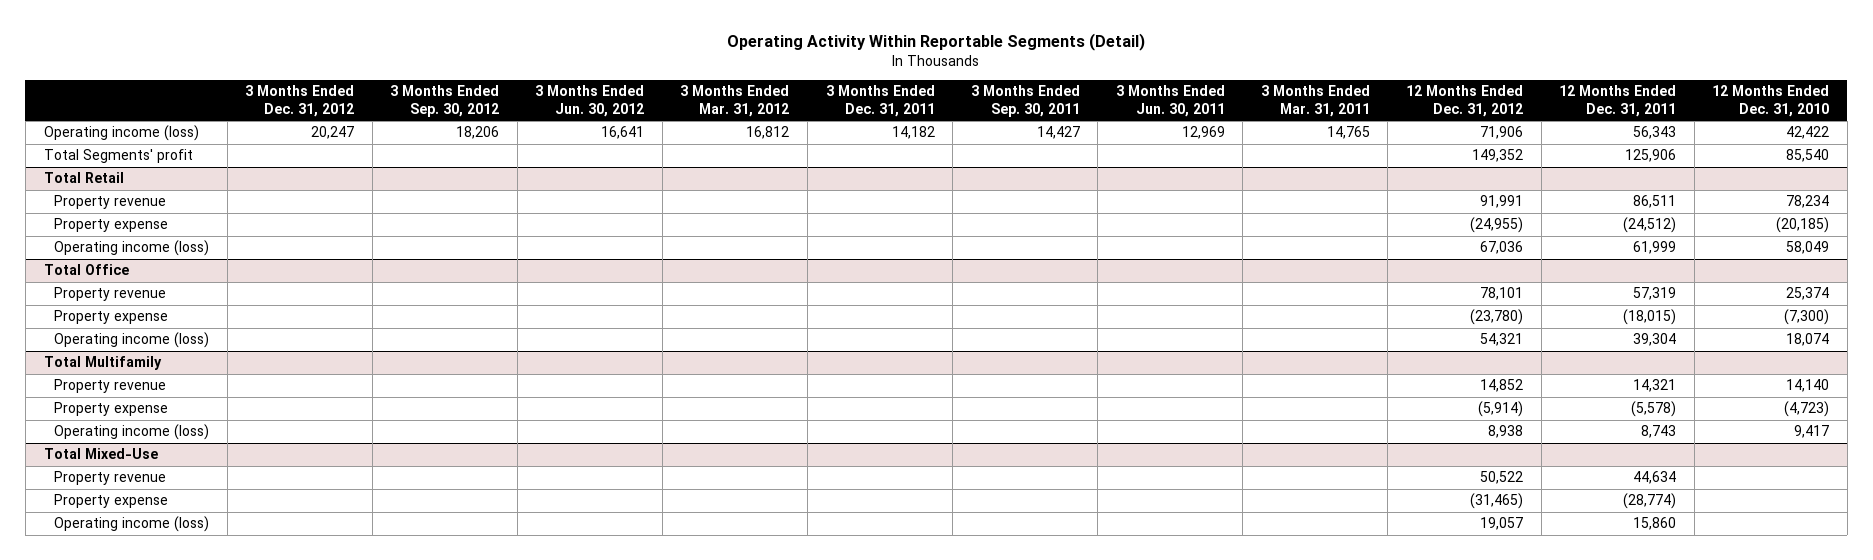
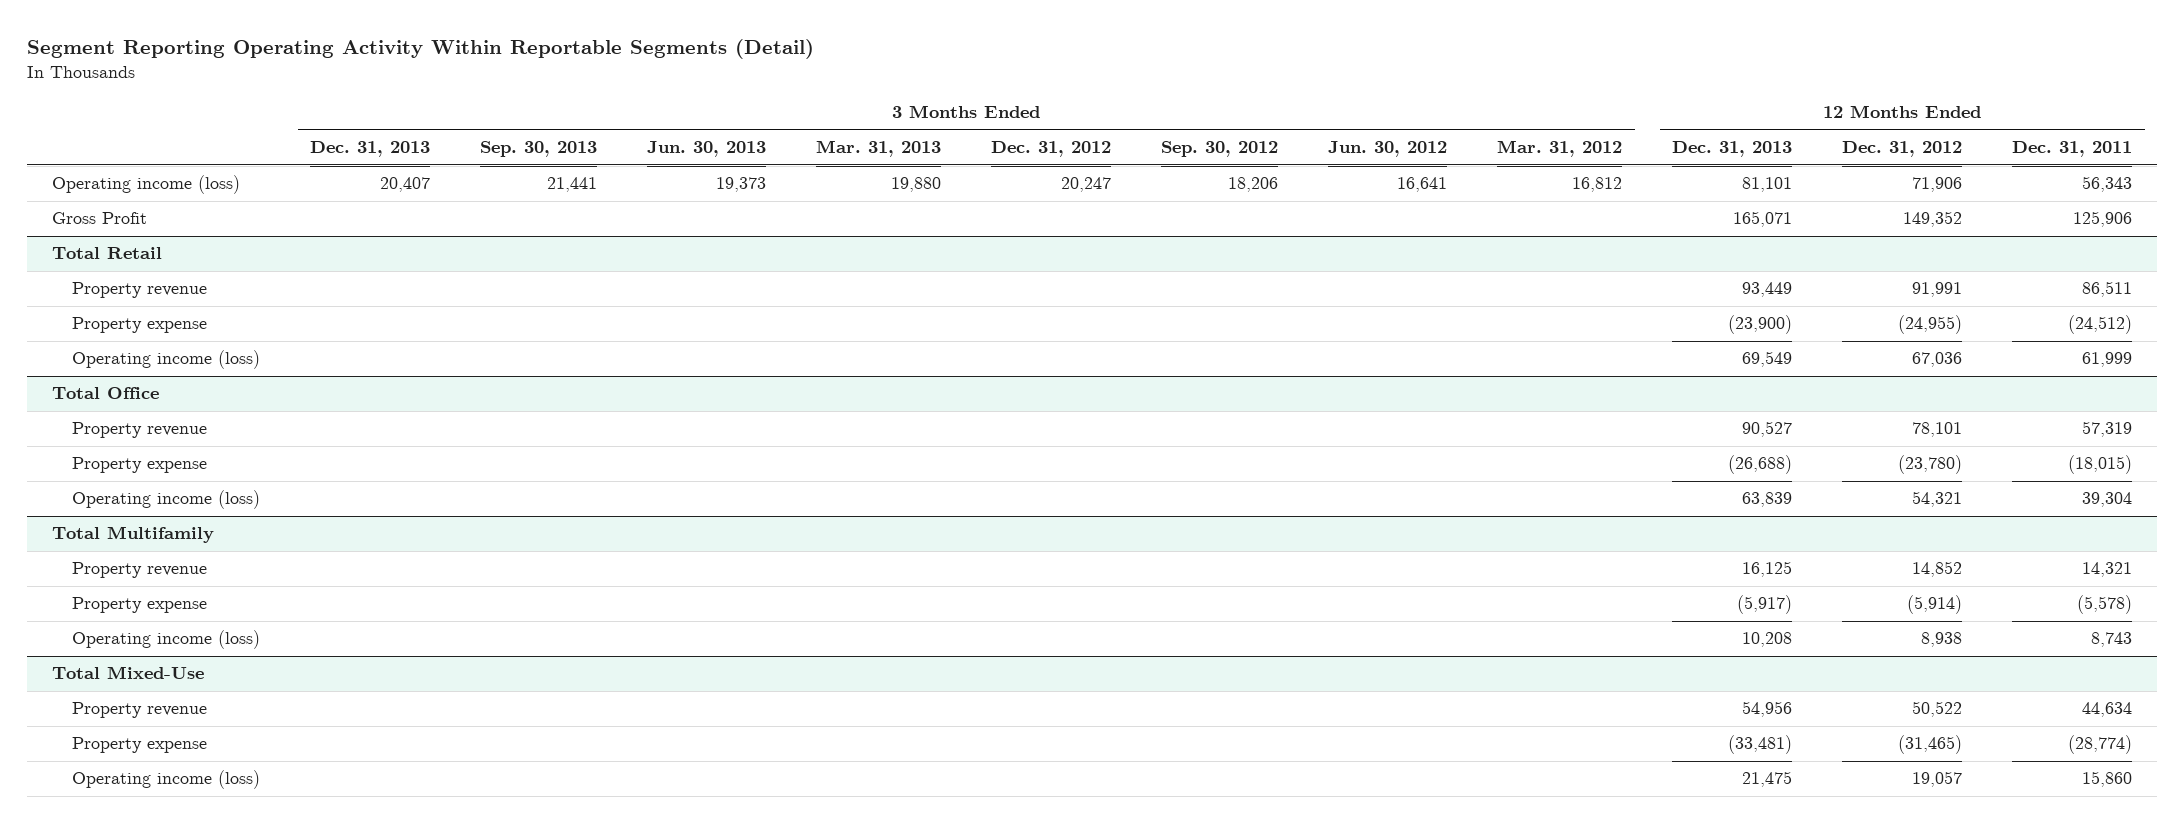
- Operating Activity Within Reportable Segments (Detail)
+ Segment Reporting Operating Activity Within Reportable Segments (Detail)
- | 3 Months Ended Dec. 31, 2012 | 3 Months Ended Sep. 30, 2012 | 3 Months Ended Jun. 30, 2012 | 3 Months Ended Mar. 31, 2012 | 3 Months Ended Dec. 31, 2011 | 3 Months Ended Sep. 30, 2011 | 3 Months Ended Jun. 30, 2011 | 3 Months Ended Mar. 31, 2011 | 12 Months Ended Dec. 31, 2012 | 12 Months Ended Dec. 31, 2011 | 12 Months Ended Dec. 31, 2010
+ | 3 Months Ended Dec. 31, 2013 | 3 Months Ended Sep. 30, 2013 | 3 Months Ended Jun. 30, 2013 | 3 Months Ended Mar. 31, 2013 | 3 Months Ended Dec. 31, 2012 | 3 Months Ended Sep. 30, 2012 | 3 Months Ended Jun. 30, 2012 | 3 Months Ended Mar. 31, 2012 | 12 Months Ended Dec. 31, 2013 | 12 Months Ended Dec. 31, 2012 | 12 Months Ended Dec. 31, 2011
- Total Segments' profit | | | | | | | | | 149,352 | 125,906 | 85,540
+ Gross Profit | | | | | | | | | 165,071 | 149,352 | 125,906

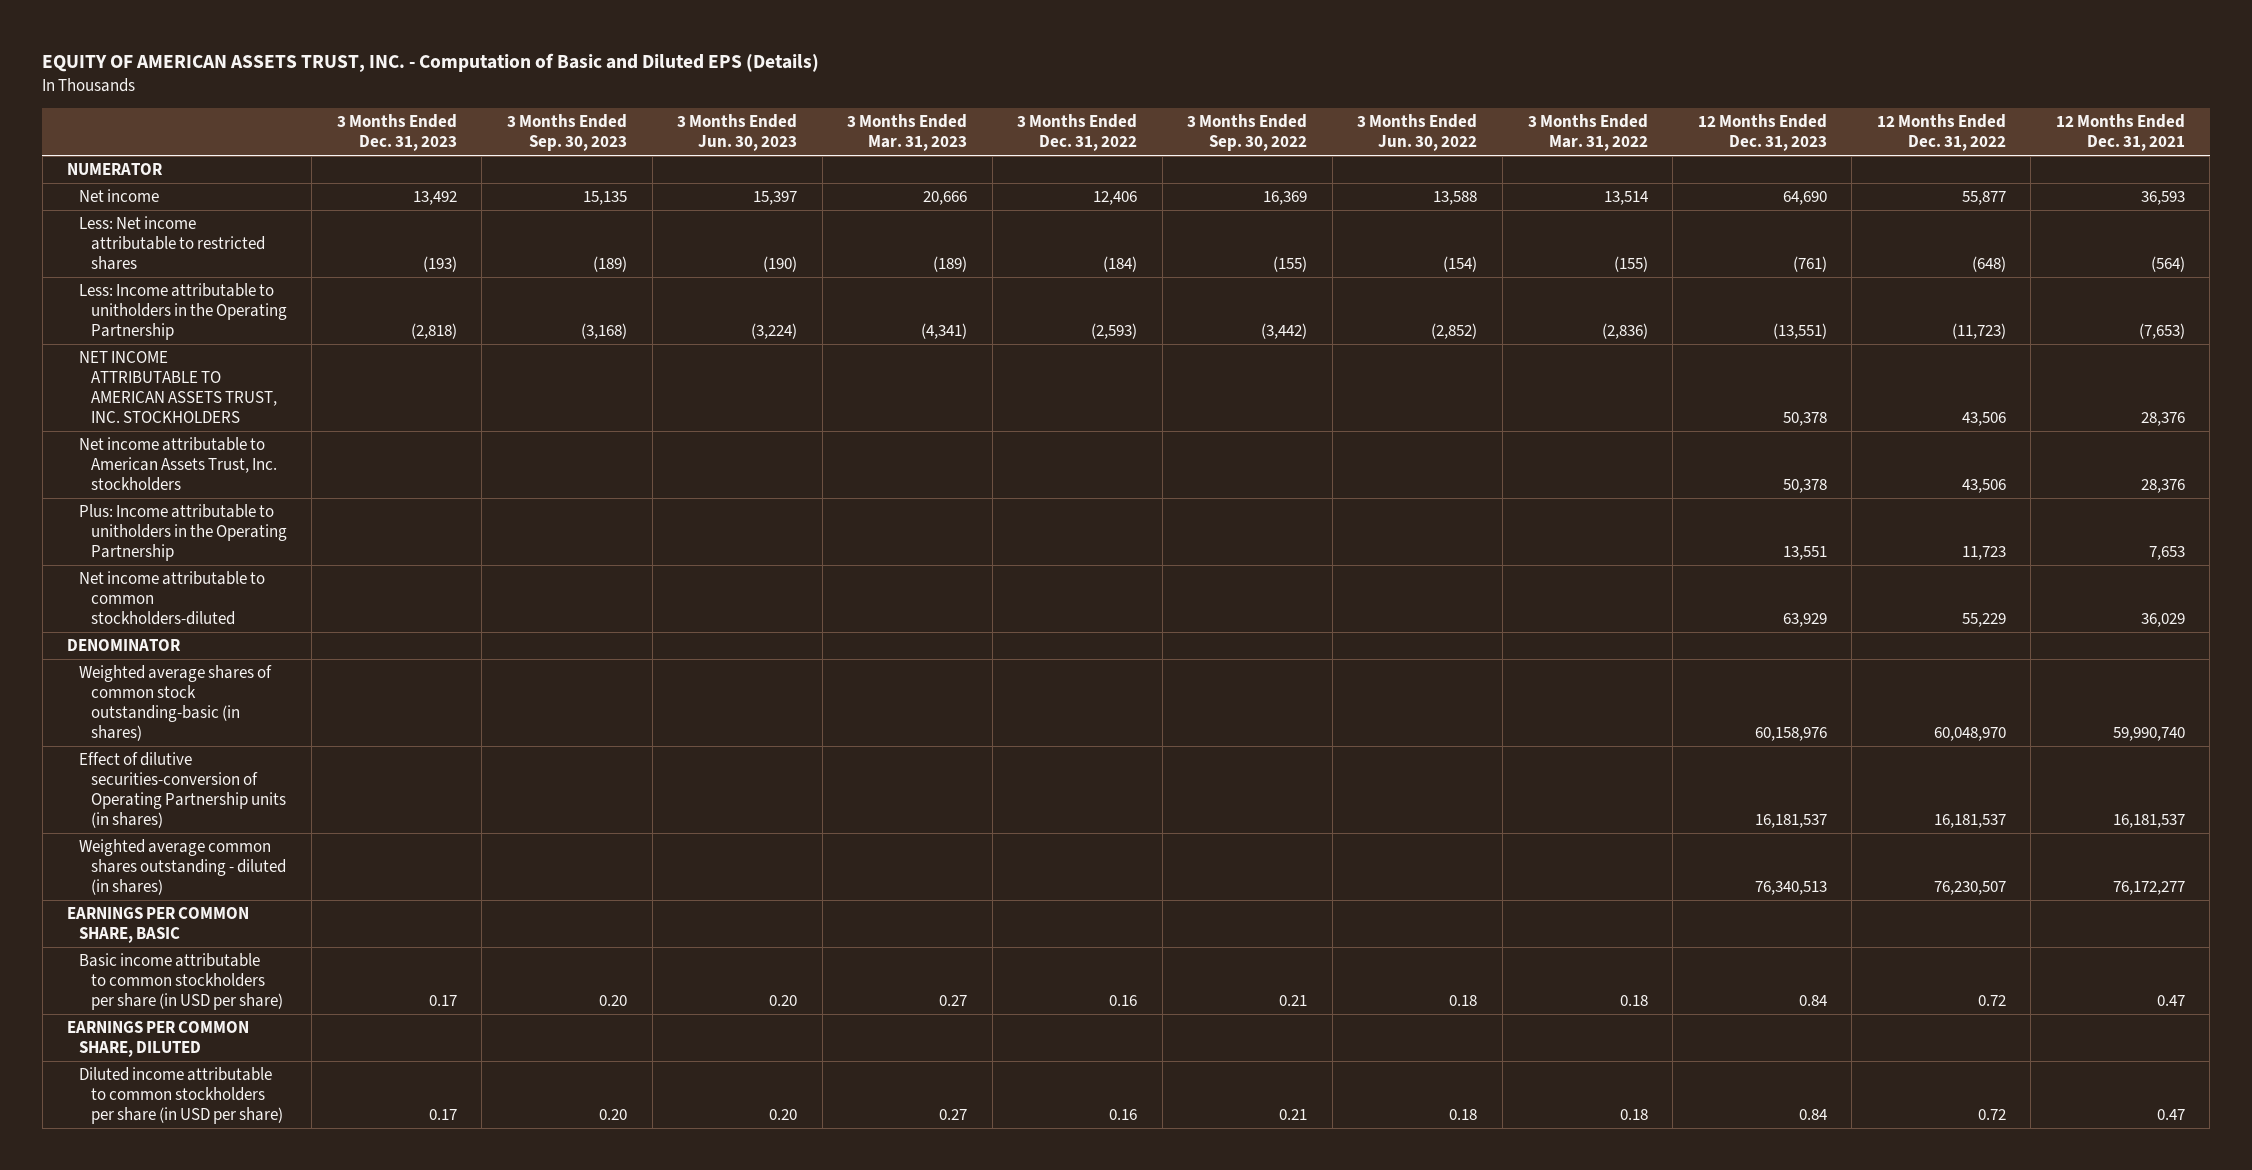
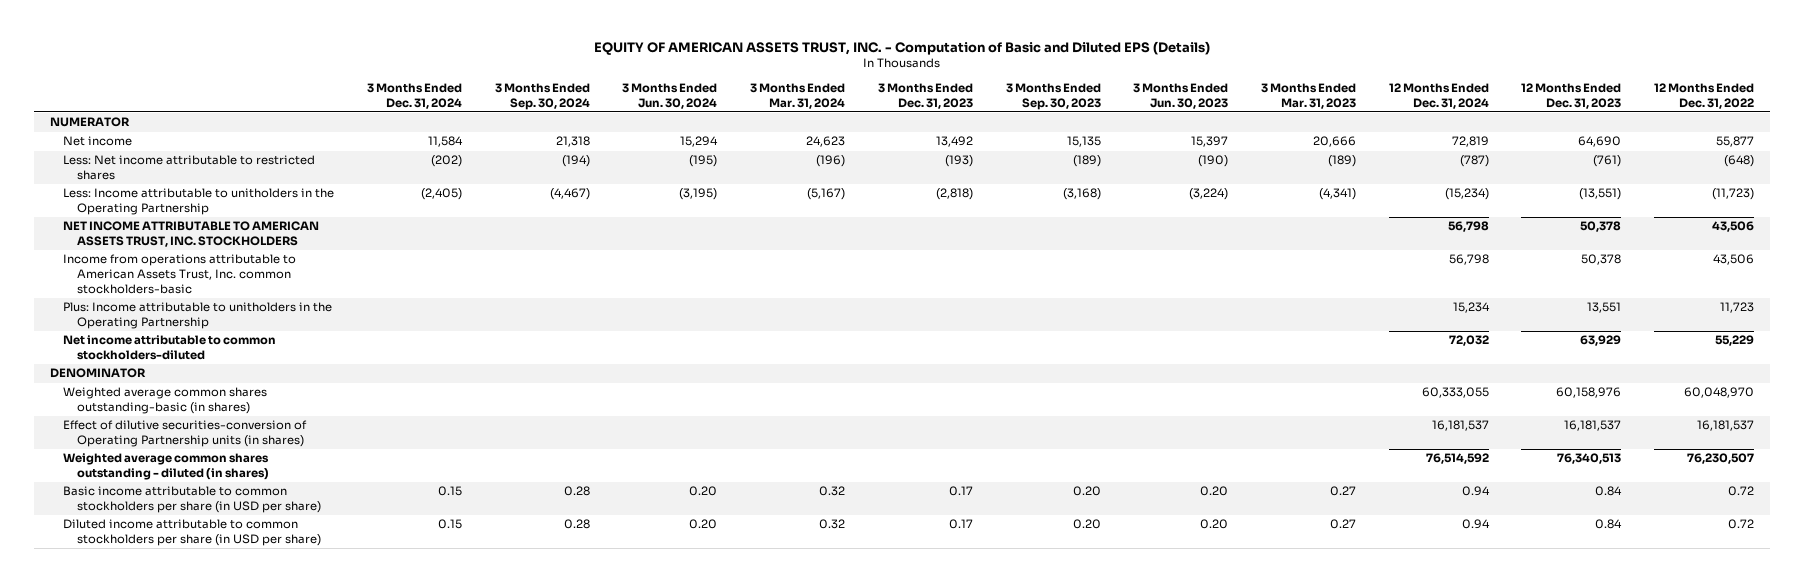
- | 3 Months Ended Dec. 31, 2023 | 3 Months Ended Sep. 30, 2023 | 3 Months Ended Jun. 30, 2023 | 3 Months Ended Mar. 31, 2023 | 3 Months Ended Dec. 31, 2022 | 3 Months Ended Sep. 30, 2022 | 3 Months Ended Jun. 30, 2022 | 3 Months Ended Mar. 31, 2022 | 12 Months Ended Dec. 31, 2023 | 12 Months Ended Dec. 31, 2022 | 12 Months Ended Dec. 31, 2021
+ | 3 Months Ended Dec. 31, 2024 | 3 Months Ended Sep. 30, 2024 | 3 Months Ended Jun. 30, 2024 | 3 Months Ended Mar. 31, 2024 | 3 Months Ended Dec. 31, 2023 | 3 Months Ended Sep. 30, 2023 | 3 Months Ended Jun. 30, 2023 | 3 Months Ended Mar. 31, 2023 | 12 Months Ended Dec. 31, 2024 | 12 Months Ended Dec. 31, 2023 | 12 Months Ended Dec. 31, 2022
- Net income attributable to American Assets Trust, Inc. stockholders | | | | | | | | | 50,378 | 43,506 | 28,376
+ Income from operations attributable to American Assets Trust, Inc. common stockholders-basic | | | | | | | | | 56,798 | 50,378 | 43,506
- Weighted average shares of common stock outstanding-basic (in shares) | | | | | | | | | 60,158,976 | 60,048,970 | 59,990,740
+ Weighted average common shares outstanding-basic (in shares) | | | | | | | | | 60,333,055 | 60,158,976 | 60,048,970
- EARNINGS PER COMMON SHARE, BASIC
- EARNINGS PER COMMON SHARE, DILUTED

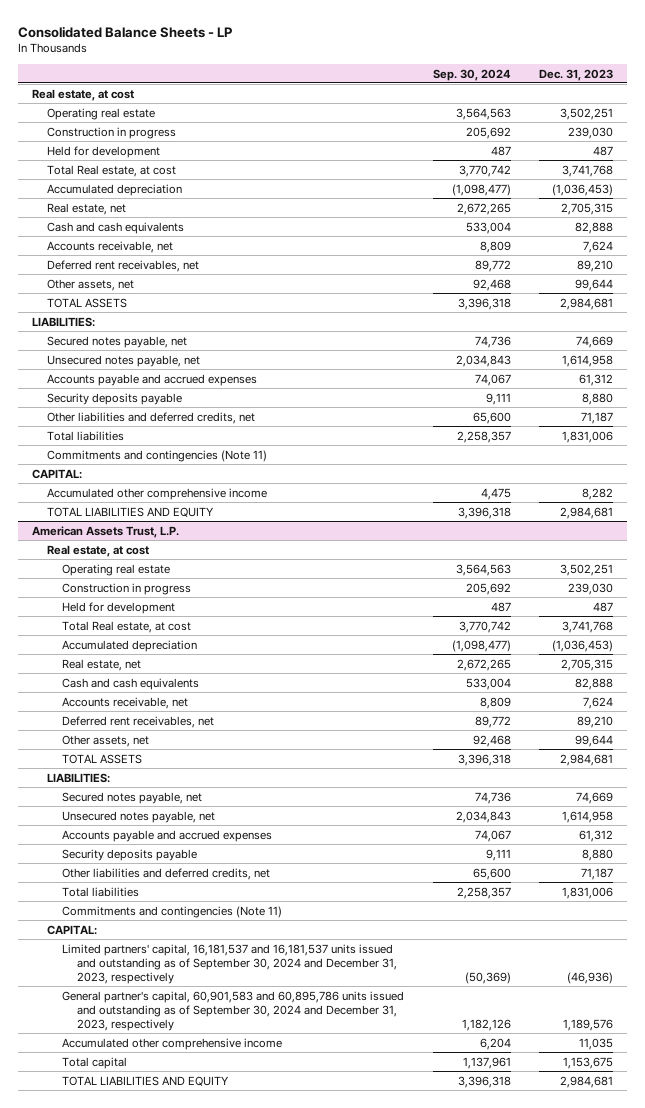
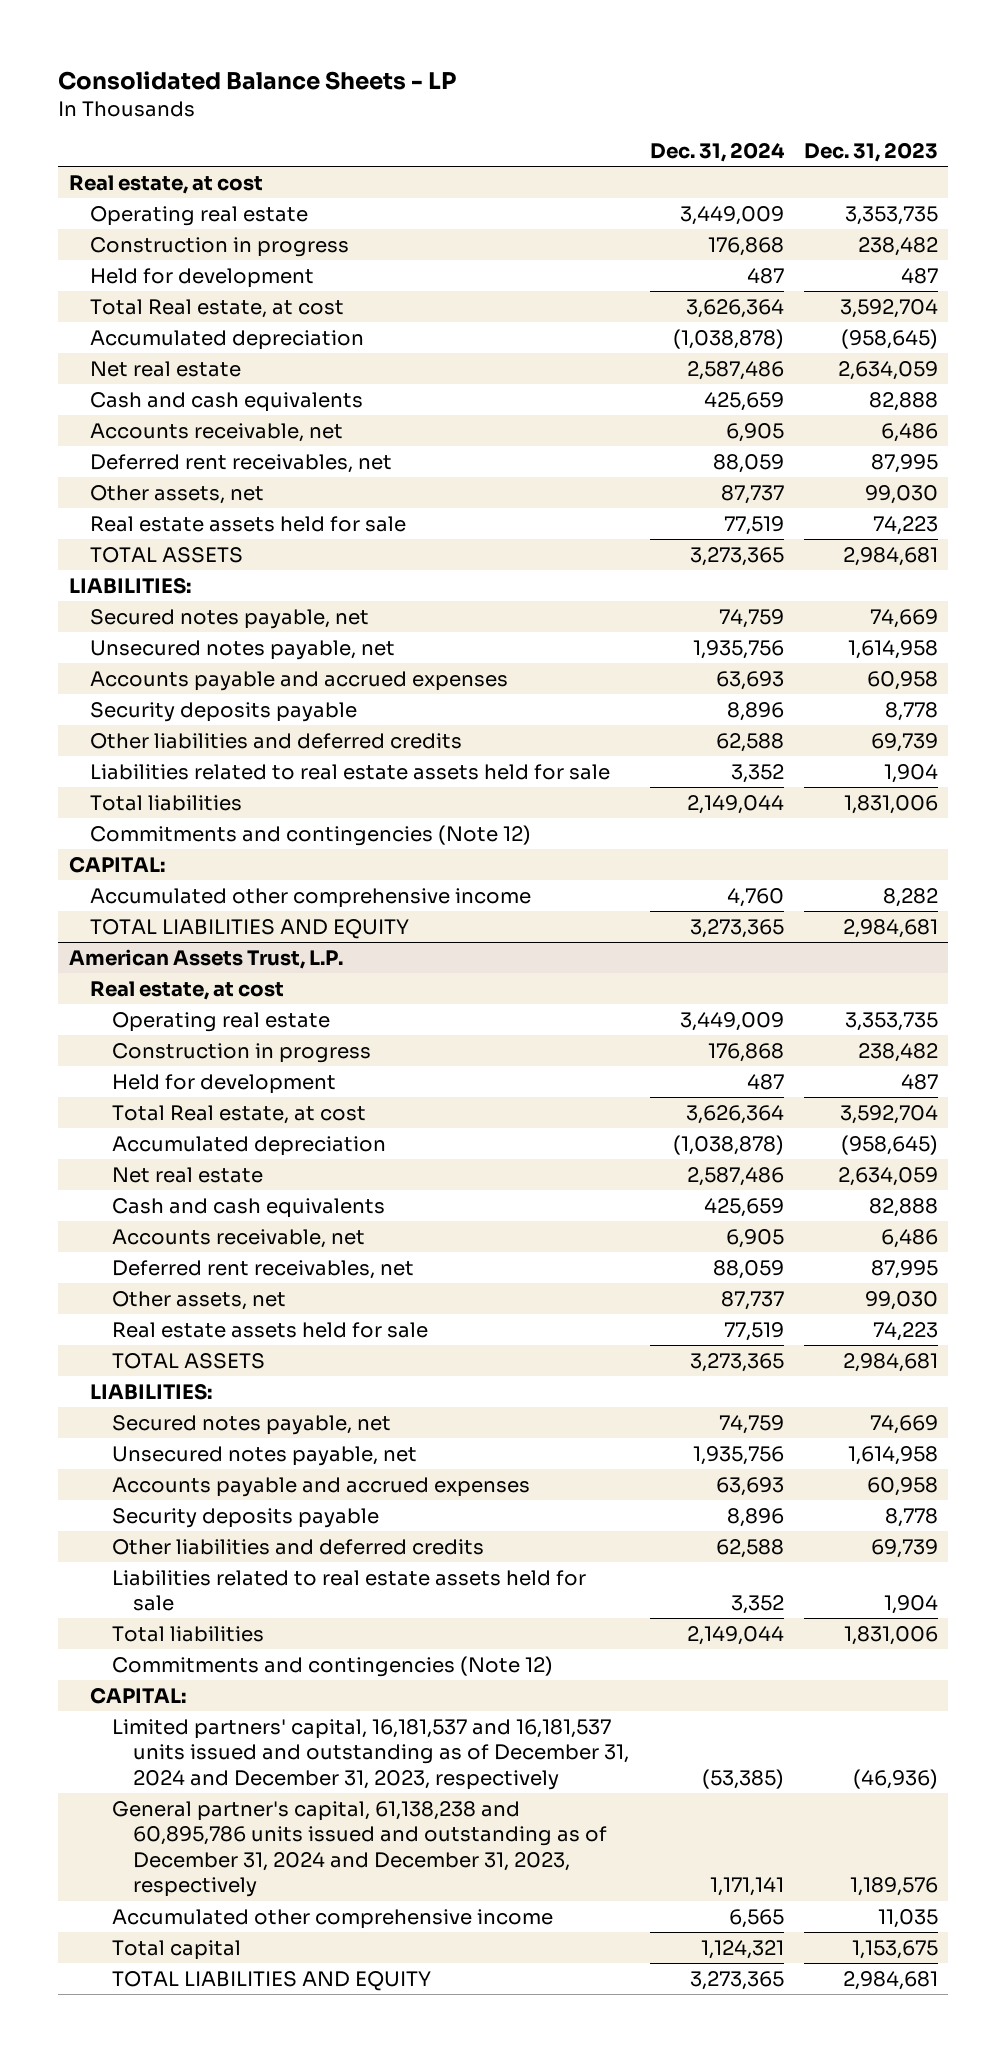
- | Sep. 30, 2024 | Dec. 31, 2023
+ | Dec. 31, 2024 | Dec. 31, 2023
- Operating real estate | 3,564,563 | 3,502,251
- Construction in progress | 205,692 | 239,030
+ Operating real estate | 3,449,009 | 3,353,735
+ Construction in progress | 176,868 | 238,482
- Total Real estate, at cost | 3,770,742 | 3,741,768
- Accumulated depreciation | (1,098,477) | (1,036,453)
- Real estate, net | 2,672,265 | 2,705,315
+ Total Real estate, at cost | 3,626,364 | 3,592,704
+ Accumulated depreciation | (1,038,878) | (958,645)
+ Net real estate | 2,587,486 | 2,634,059
- Accounts receivable, net | 8,809 | 7,624
- Deferred rent receivables, net | 89,772 | 89,210
- Other assets, net | 92,468 | 99,644
+ Accounts receivable, net | 6,905 | 6,486
+ Deferred rent receivables, net | 88,059 | 87,995
+ Other assets, net | 87,737 | 99,030
+ Real estate assets held for sale | 77,519 | 74,223
- Accounts payable and accrued expenses | 74,067 | 61,312
- Security deposits payable | 9,111 | 8,880
- Other liabilities and deferred credits, net | 65,600 | 71,187
+ Accounts payable and accrued expenses | 63,693 | 60,958
+ Security deposits payable | 8,896 | 8,778
+ Other liabilities and deferred credits | 62,588 | 69,739
+ Liabilities related to real estate assets held for sale | 3,352 | 1,904
- Commitments and contingencies (Note 11)
+ Commitments and contingencies (Note 12)
@ American Assets Trust, L.P.
- Operating real estate | 3,564,563 | 3,502,251
- Construction in progress | 205,692 | 239,030
+ Operating real estate | 3,449,009 | 3,353,735
+ Construction in progress | 176,868 | 238,482
- Total Real estate, at cost | 3,770,742 | 3,741,768
- Accumulated depreciation | (1,098,477) | (1,036,453)
- Real estate, net | 2,672,265 | 2,705,315
+ Total Real estate, at cost | 3,626,364 | 3,592,704
+ Accumulated depreciation | (1,038,878) | (958,645)
+ Net real estate | 2,587,486 | 2,634,059
- Accounts receivable, net | 8,809 | 7,624
- Deferred rent receivables, net | 89,772 | 89,210
- Other assets, net | 92,468 | 99,644
+ Accounts receivable, net | 6,905 | 6,486
+ Deferred rent receivables, net | 88,059 | 87,995
+ Other assets, net | 87,737 | 99,030
+ Real estate assets held for sale | 77,519 | 74,223
- Accounts payable and accrued expenses | 74,067 | 61,312
- Security deposits payable | 9,111 | 8,880
- Other liabilities and deferred credits, net | 65,600 | 71,187
+ Accounts payable and accrued expenses | 63,693 | 60,958
+ Security deposits payable | 8,896 | 8,778
+ Other liabilities and deferred credits | 62,588 | 69,739
+ Liabilities related to real estate assets held for sale | 3,352 | 1,904
- Commitments and contingencies (Note 11)
+ Commitments and contingencies (Note 12)
- Limited partners' capital, 16,181,537 and 16,181,537 units issued and outstanding as of September 30, 2024 and December 31, 2023, respectively | (50,369) | (46,936)
- General partner's capital, 60,901,583 and 60,895,786 units issued and outstanding as of September 30, 2024 and December 31, 2023, respectively | 1,182,126 | 1,189,576
+ Limited partners' capital, 16,181,537 and 16,181,537 units issued and outstanding as of December 31, 2024 and December 31, 2023, respectively | (53,385) | (46,936)
+ General partner's capital, 61,138,238 and 60,895,786 units issued and outstanding as of December 31, 2024 and December 31, 2023, respectively | 1,171,141 | 1,189,576

